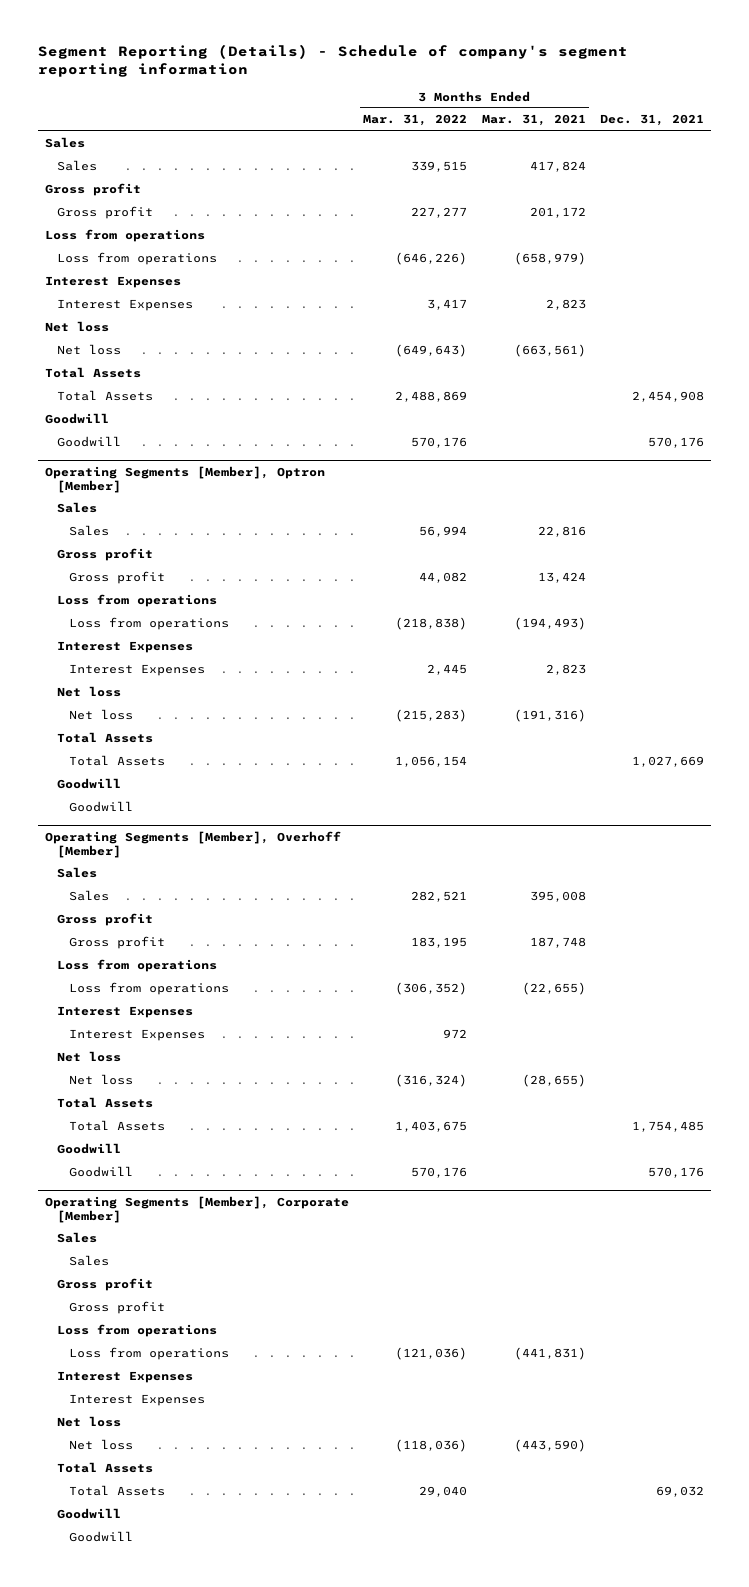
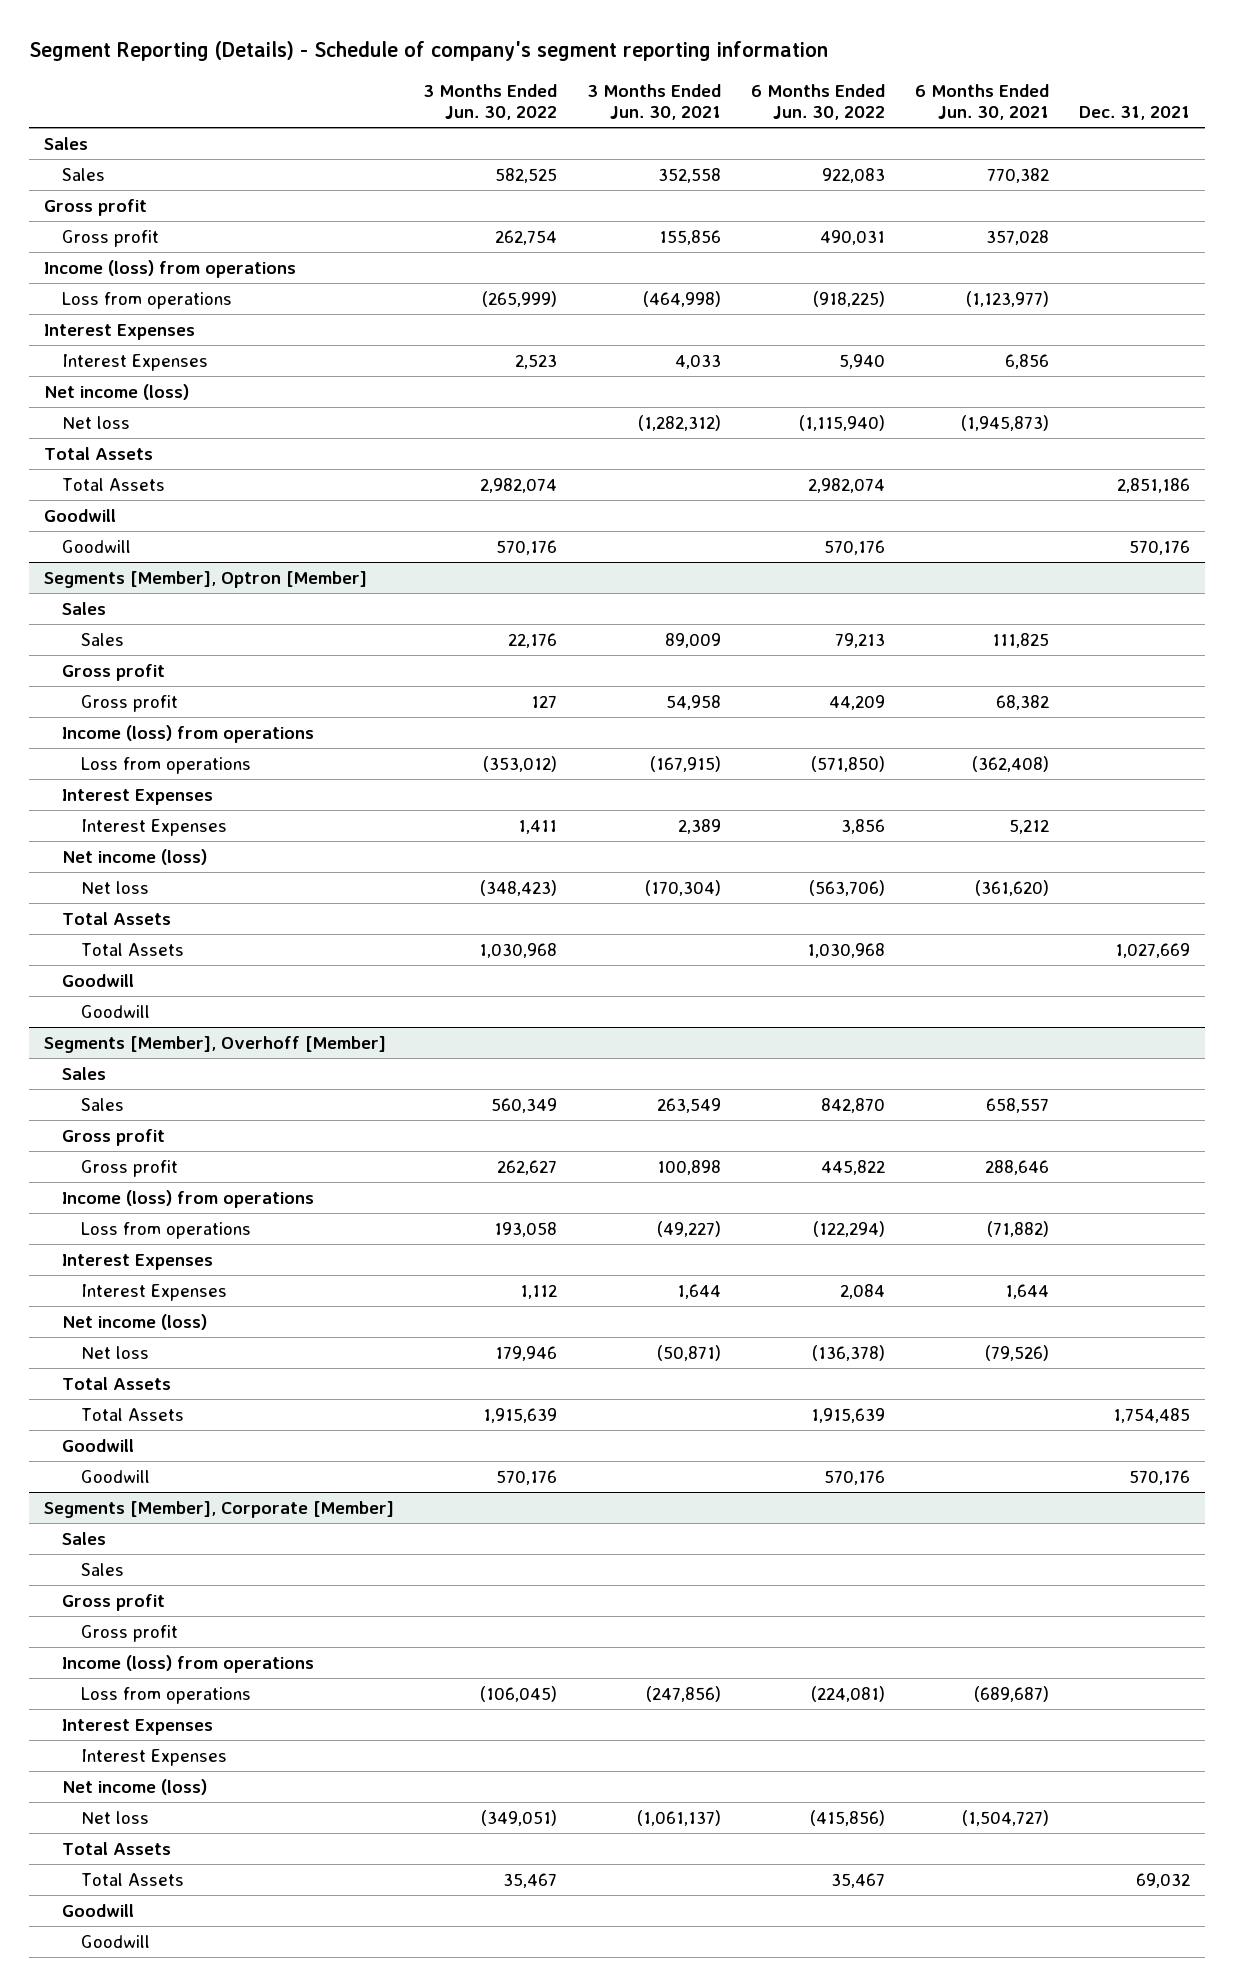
- | 3 Months Ended Mar. 31, 2022 | 3 Months Ended Mar. 31, 2021 | Dec. 31, 2021
+ | 3 Months Ended Jun. 30, 2022 | 3 Months Ended Jun. 30, 2021 | 6 Months Ended Jun. 30, 2022 | 6 Months Ended Jun. 30, 2021 | Dec. 31, 2021
- Loss from operations
+ Income (loss) from operations
- Net loss
+ Net income (loss)
- Total Assets | 2,488,869 | | 2,454,908
+ Total Assets | 2,982,074 | | 2,982,074 | | 2,851,186
- Operating Segments [Member], Optron [Member]
+ Segments [Member], Optron [Member]
- Loss from operations
+ Income (loss) from operations
- Net loss
+ Net income (loss)
- Operating Segments [Member], Overhoff [Member]
+ Segments [Member], Overhoff [Member]
- Loss from operations
+ Income (loss) from operations
- Net loss
+ Net income (loss)
- Operating Segments [Member], Corporate [Member]
+ Segments [Member], Corporate [Member]
- Loss from operations
+ Income (loss) from operations
- Net loss
+ Net income (loss)

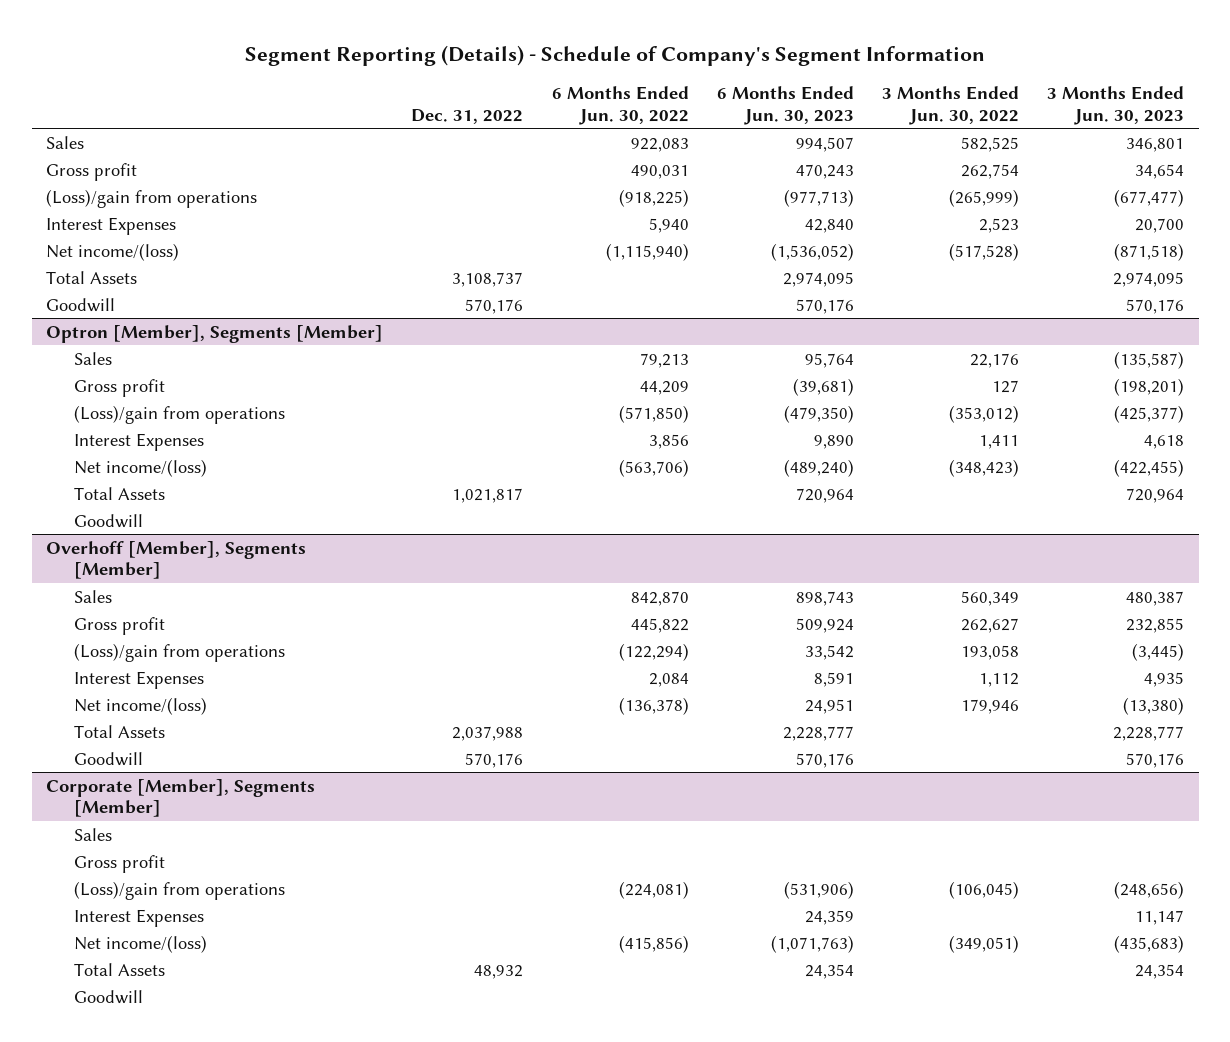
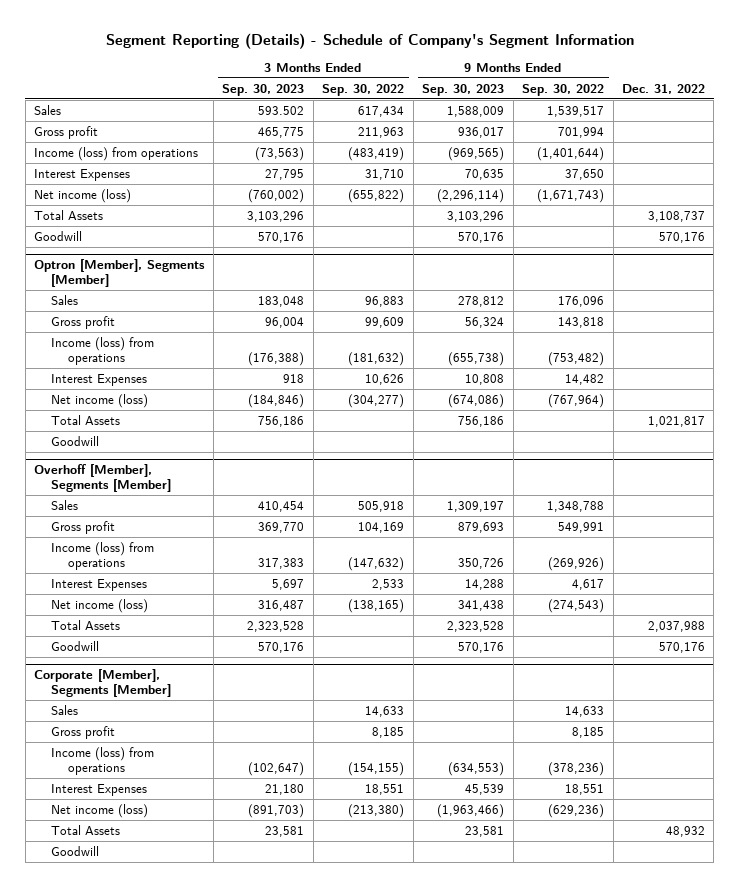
- | Dec. 31, 2022 | 6 Months Ended Jun. 30, 2022 | 6 Months Ended Jun. 30, 2023 | 3 Months Ended Jun. 30, 2022 | 3 Months Ended Jun. 30, 2023
+ | 3 Months Ended Sep. 30, 2023 | 3 Months Ended Sep. 30, 2022 | 9 Months Ended Sep. 30, 2023 | 9 Months Ended Sep. 30, 2022 | Dec. 31, 2022
- (Loss)/gain from operations | | (918,225) | (977,713) | (265,999) | (677,477)
+ Income (loss) from operations | (73,563) | (483,419) | (969,565) | (1,401,644) |
- Net income/(loss) | | (1,115,940) | (1,536,052) | (517,528) | (871,518)
+ Net income (loss) | (760,002) | (655,822) | (2,296,114) | (1,671,743) |
@ Optron [Member], Segments [Member]
- (Loss)/gain from operations | | (571,850) | (479,350) | (353,012) | (425,377)
+ Income (loss) from operations | (176,388) | (181,632) | (655,738) | (753,482) |
- Net income/(loss) | | (563,706) | (489,240) | (348,423) | (422,455)
+ Net income (loss) | (184,846) | (304,277) | (674,086) | (767,964) |
@ Overhoff [Member], Segments [Member]
- (Loss)/gain from operations | | (122,294) | 33,542 | 193,058 | (3,445)
+ Income (loss) from operations | 317,383 | (147,632) | 350,726 | (269,926) |
- Net income/(loss) | | (136,378) | 24,951 | 179,946 | (13,380)
+ Net income (loss) | 316,487 | (138,165) | 341,438 | (274,543) |
@ Corporate [Member], Segments [Member]
- (Loss)/gain from operations | | (224,081) | (531,906) | (106,045) | (248,656)
+ Income (loss) from operations | (102,647) | (154,155) | (634,553) | (378,236) |
- Net income/(loss) | | (415,856) | (1,071,763) | (349,051) | (435,683)
+ Net income (loss) | (891,703) | (213,380) | (1,963,466) | (629,236) |

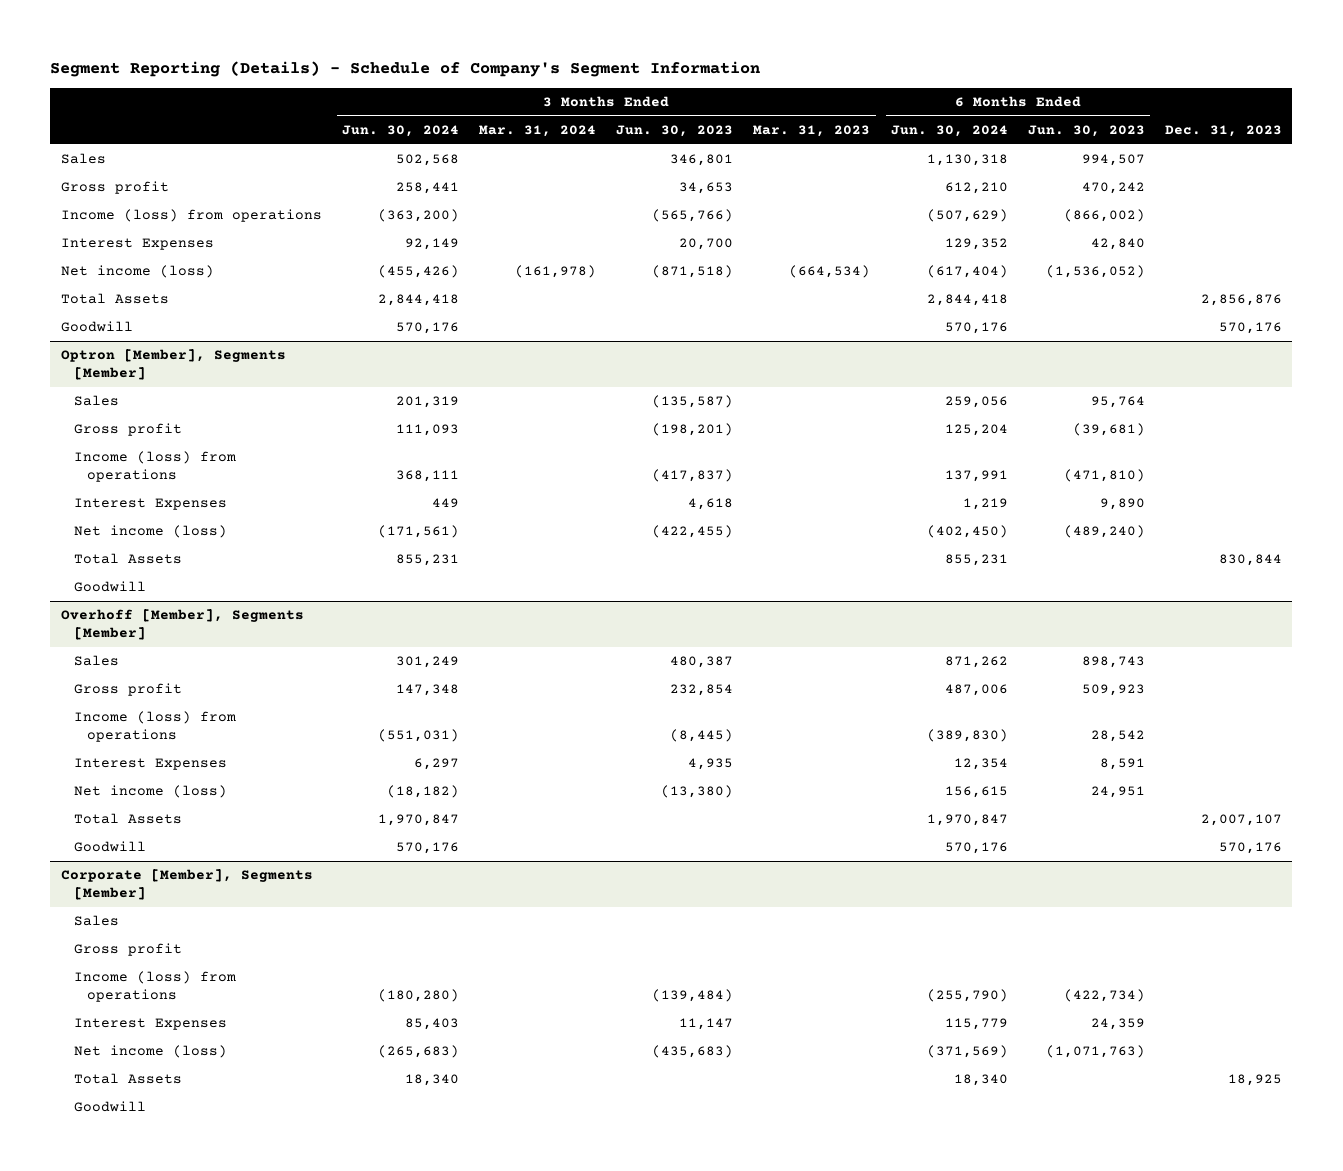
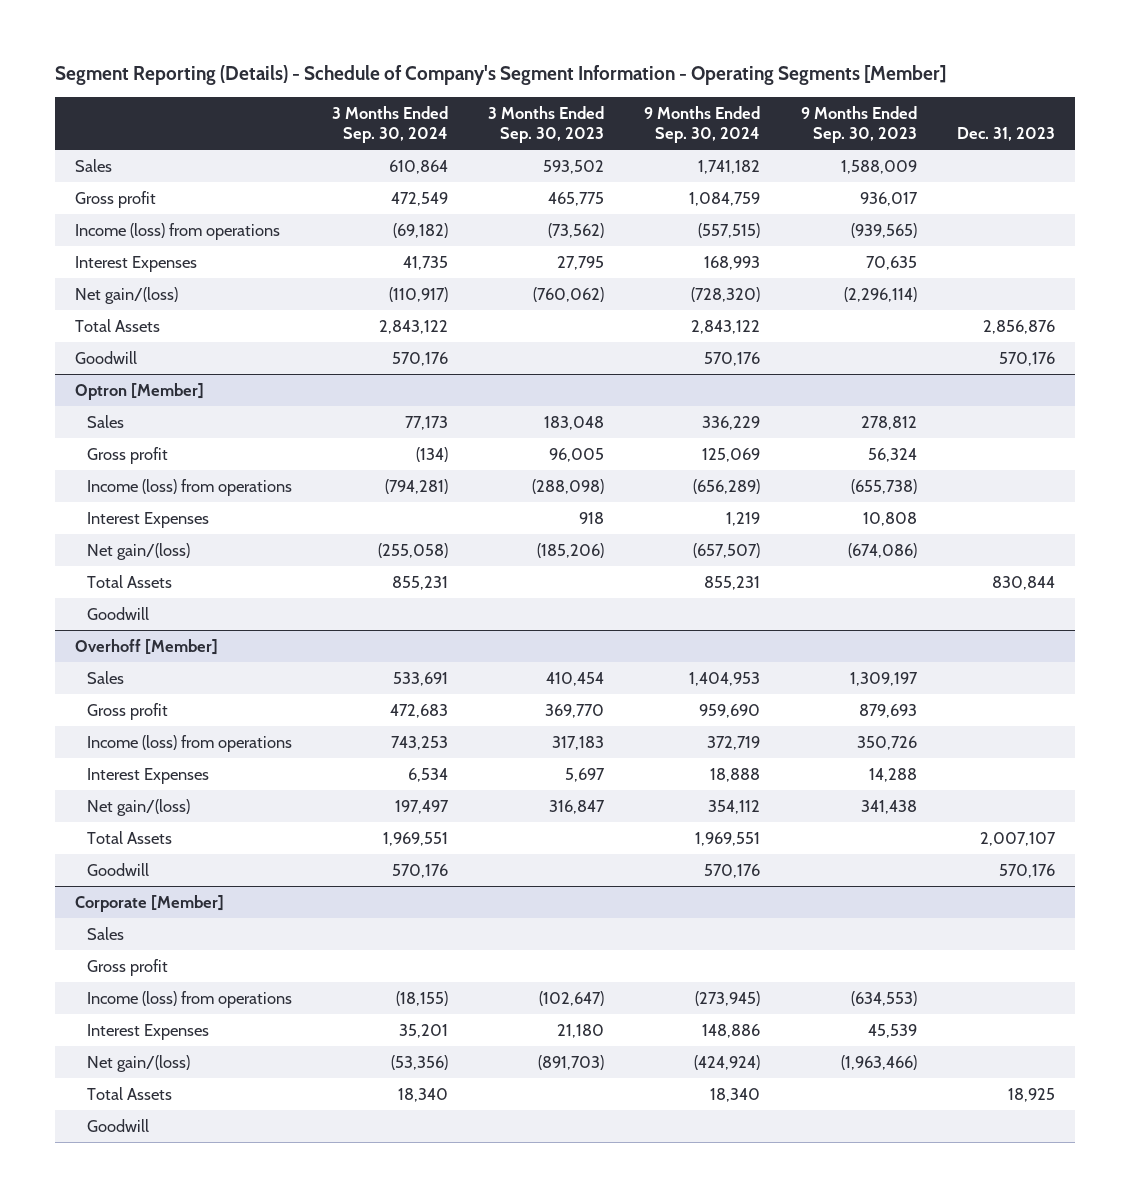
- Segment Reporting (Details) - Schedule of Company's Segment Information
+ Segment Reporting (Details) - Schedule of Company's Segment Information - Operating Segments [Member]
- | 3 Months Ended Jun. 30, 2024 | 3 Months Ended Mar. 31, 2024 | 3 Months Ended Jun. 30, 2023 | 3 Months Ended Mar. 31, 2023 | 6 Months Ended Jun. 30, 2024 | 6 Months Ended Jun. 30, 2023 | Dec. 31, 2023
+ | 3 Months Ended Sep. 30, 2024 | 3 Months Ended Sep. 30, 2023 | 9 Months Ended Sep. 30, 2024 | 9 Months Ended Sep. 30, 2023 | Dec. 31, 2023
- Net income (loss) | (455,426) | (161,978) | (871,518) | (664,534) | (617,404) | (1,536,052) |
+ Net gain/(loss) | (110,917) | (760,062) | (728,320) | (2,296,114) |
- Optron [Member], Segments [Member]
+ Optron [Member]
- Net income (loss) | (171,561) | | (422,455) | | (402,450) | (489,240) |
+ Net gain/(loss) | (255,058) | (185,206) | (657,507) | (674,086) |
- Overhoff [Member], Segments [Member]
+ Overhoff [Member]
- Net income (loss) | (18,182) | | (13,380) | | 156,615 | 24,951 |
+ Net gain/(loss) | 197,497 | 316,847 | 354,112 | 341,438 |
- Corporate [Member], Segments [Member]
+ Corporate [Member]
- Net income (loss) | (265,683) | | (435,683) | | (371,569) | (1,071,763) |
+ Net gain/(loss) | (53,356) | (891,703) | (424,924) | (1,963,466) |

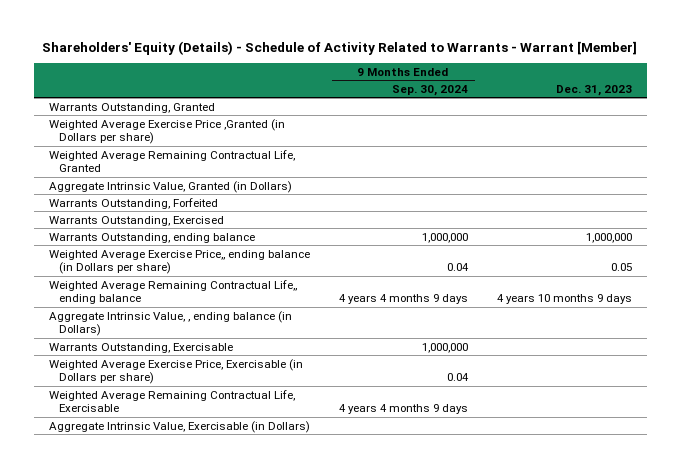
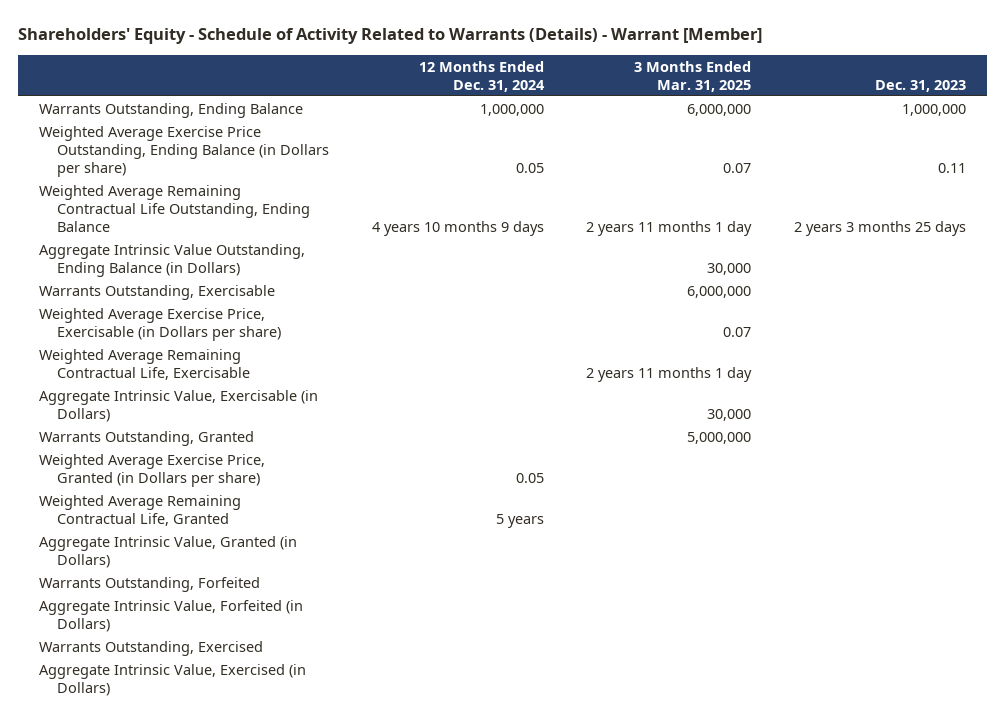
- Shareholders' Equity (Details) - Schedule of Activity Related to Warrants - Warrant [Member]
+ Shareholders' Equity - Schedule of Activity Related to Warrants (Details) - Warrant [Member]
- | 9 Months Ended Sep. 30, 2024 | Dec. 31, 2023
+ | 12 Months Ended Dec. 31, 2024 | 3 Months Ended Mar. 31, 2025 | Dec. 31, 2023
+ Warrants Outstanding, Ending Balance | 1,000,000 | 6,000,000 | 1,000,000
+ Weighted Average Exercise Price Outstanding, Ending Balance (in Dollars per share) | 0.05 | 0.07 | 0.11
+ Weighted Average Remaining Contractual Life Outstanding, Ending Balance | 4 years 10 months 9 days | 2 years 11 months 1 day | 2 years 3 months 25 days
+ Aggregate Intrinsic Value Outstanding, Ending Balance (in Dollars) | | 30,000 |
moved up: Warrants Outstanding, Exercisable | | 6,000,000 |
moved up: Weighted Average Exercise Price, Exercisable (in Dollars per share) | | 0.07 |
moved up: Weighted Average Remaining Contractual Life, Exercisable | | 2 years 11 months 1 day |
moved up: Aggregate Intrinsic Value, Exercisable (in Dollars) | | 30,000 |
- Weighted Average Exercise Price ,Granted (in Dollars per share)
+ Weighted Average Exercise Price, Granted (in Dollars per share) | 0.05 | |
+ Aggregate Intrinsic Value, Forfeited (in Dollars)
- Warrants Outstanding, ending balance | 1,000,000 | 1,000,000
- Weighted Average Exercise Price,, ending balance (in Dollars per share) | 0.04 | 0.05
- Weighted Average Remaining Contractual Life,, ending balance | 4 years 4 months 9 days | 4 years 10 months 9 days
- Aggregate Intrinsic Value, , ending balance (in Dollars)
+ Aggregate Intrinsic Value, Exercised (in Dollars)

